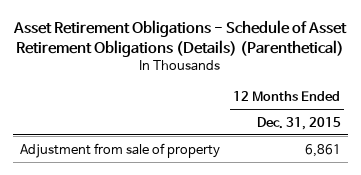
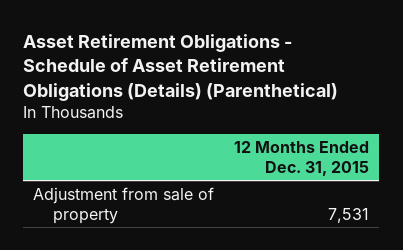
- Adjustment from sale of property | 6,861
+ Adjustment from sale of property | 7,531

